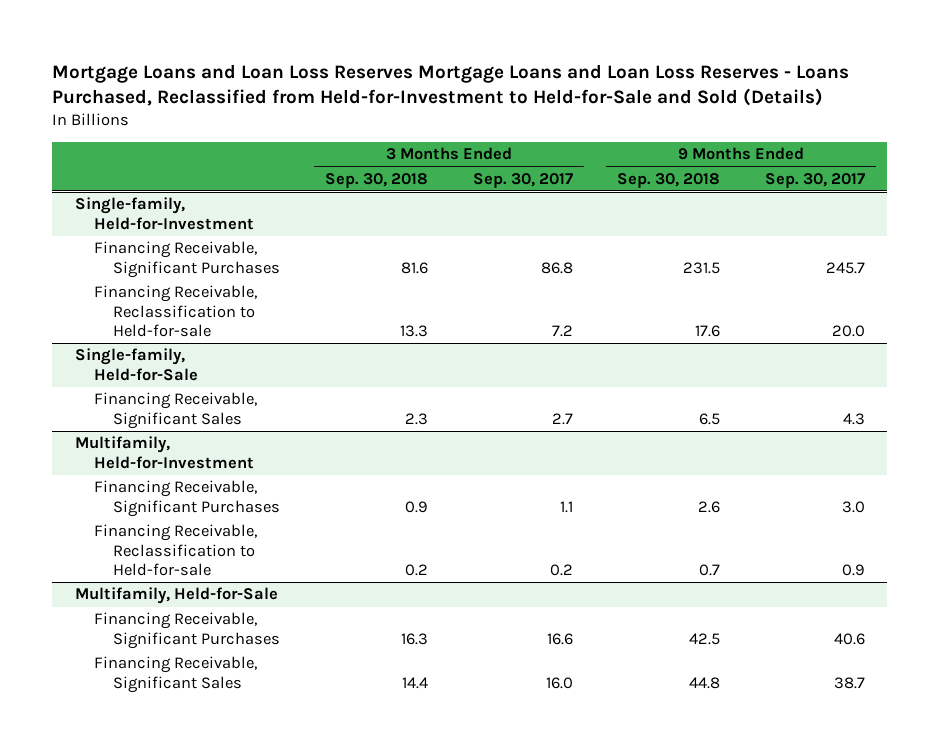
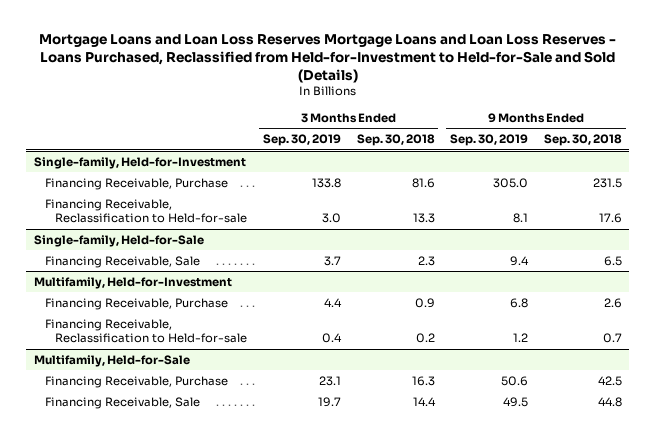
- | 3 Months Ended Sep. 30, 2018 | 3 Months Ended Sep. 30, 2017 | 9 Months Ended Sep. 30, 2018 | 9 Months Ended Sep. 30, 2017
+ | 3 Months Ended Sep. 30, 2019 | 3 Months Ended Sep. 30, 2018 | 9 Months Ended Sep. 30, 2019 | 9 Months Ended Sep. 30, 2018
@ Single-family, Held-for-Investment
- Financing Receivable, Significant Purchases | 81.6 | 86.8 | 231.5 | 245.7
+ Financing Receivable, Purchase | 133.8 | 81.6 | 305.0 | 231.5
@ Single-family, Held-for-Sale
- Financing Receivable, Significant Sales | 2.3 | 2.7 | 6.5 | 4.3
+ Financing Receivable, Sale | 3.7 | 2.3 | 9.4 | 6.5
@ Multifamily, Held-for-Investment
- Financing Receivable, Significant Purchases | 0.9 | 1.1 | 2.6 | 3.0
+ Financing Receivable, Purchase | 4.4 | 0.9 | 6.8 | 2.6
@ Multifamily, Held-for-Sale
- Financing Receivable, Significant Purchases | 16.3 | 16.6 | 42.5 | 40.6
- Financing Receivable, Significant Sales | 14.4 | 16.0 | 44.8 | 38.7
+ Financing Receivable, Purchase | 23.1 | 16.3 | 50.6 | 42.5
+ Financing Receivable, Sale | 19.7 | 14.4 | 49.5 | 44.8

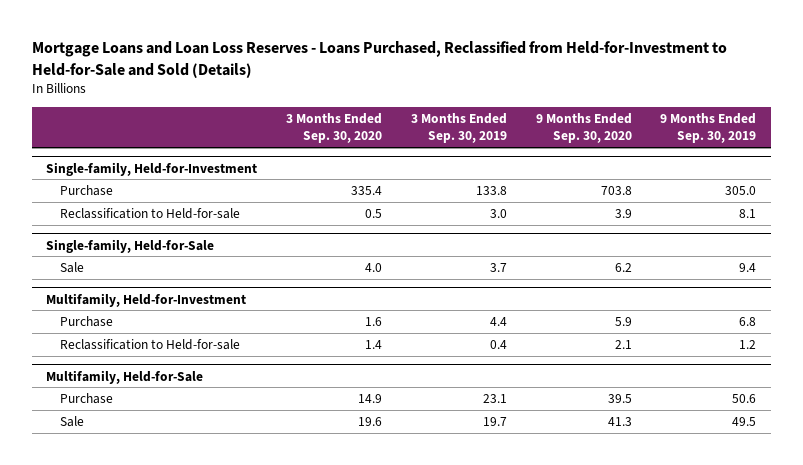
- Mortgage Loans and Loan Loss Reserves Mortgage Loans and Loan Loss Reserves - Loans Purchased, Reclassified from Held-for-Investment to Held-for-Sale and Sold (Details)
+ Mortgage Loans and Loan Loss Reserves - Loans Purchased, Reclassified from Held-for-Investment to Held-for-Sale and Sold (Details)
- | 3 Months Ended Sep. 30, 2019 | 3 Months Ended Sep. 30, 2018 | 9 Months Ended Sep. 30, 2019 | 9 Months Ended Sep. 30, 2018
+ | 3 Months Ended Sep. 30, 2020 | 3 Months Ended Sep. 30, 2019 | 9 Months Ended Sep. 30, 2020 | 9 Months Ended Sep. 30, 2019
@ Single-family, Held-for-Investment
- Financing Receivable, Purchase | 133.8 | 81.6 | 305.0 | 231.5
- Financing Receivable, Reclassification to Held-for-sale | 3.0 | 13.3 | 8.1 | 17.6
+ Purchase | 335.4 | 133.8 | 703.8 | 305.0
+ Reclassification to Held-for-sale | 0.5 | 3.0 | 3.9 | 8.1
@ Single-family, Held-for-Sale
- Financing Receivable, Sale | 3.7 | 2.3 | 9.4 | 6.5
+ Sale | 4.0 | 3.7 | 6.2 | 9.4
@ Multifamily, Held-for-Investment
- Financing Receivable, Purchase | 4.4 | 0.9 | 6.8 | 2.6
- Financing Receivable, Reclassification to Held-for-sale | 0.4 | 0.2 | 1.2 | 0.7
+ Purchase | 1.6 | 4.4 | 5.9 | 6.8
+ Reclassification to Held-for-sale | 1.4 | 0.4 | 2.1 | 1.2
@ Multifamily, Held-for-Sale
- Financing Receivable, Purchase | 23.1 | 16.3 | 50.6 | 42.5
- Financing Receivable, Sale | 19.7 | 14.4 | 49.5 | 44.8
+ Purchase | 14.9 | 23.1 | 39.5 | 50.6
+ Sale | 19.6 | 19.7 | 41.3 | 49.5

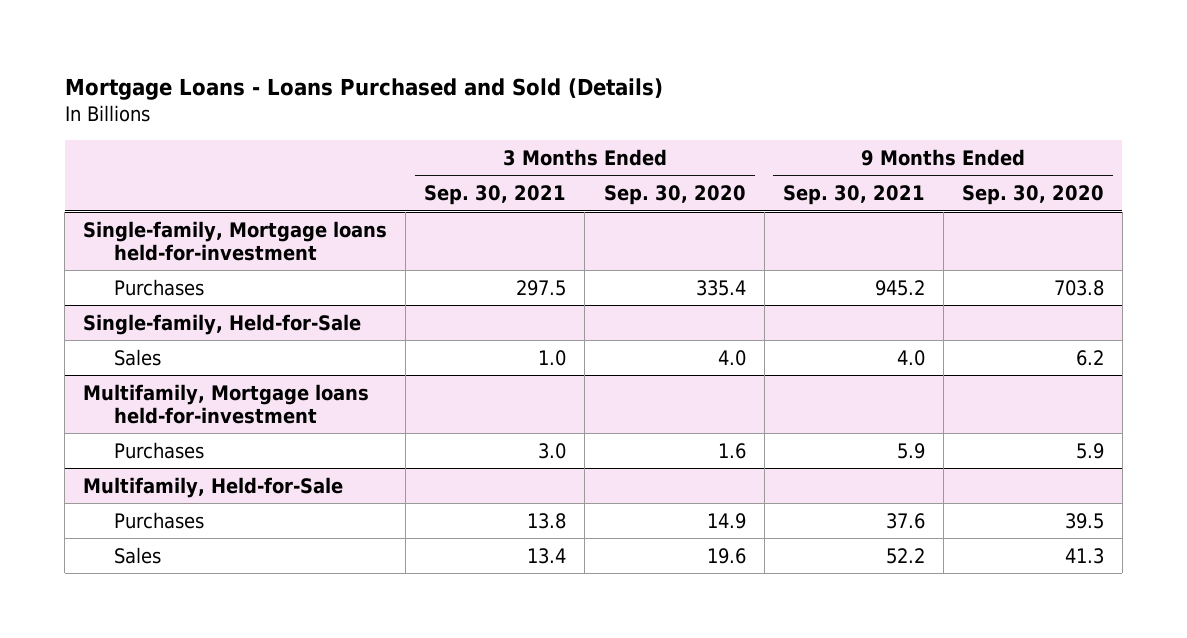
- Mortgage Loans and Loan Loss Reserves - Loans Purchased, Reclassified from Held-for-Investment to Held-for-Sale and Sold (Details)
+ Mortgage Loans - Loans Purchased and Sold (Details)
- | 3 Months Ended Sep. 30, 2020 | 3 Months Ended Sep. 30, 2019 | 9 Months Ended Sep. 30, 2020 | 9 Months Ended Sep. 30, 2019
+ | 3 Months Ended Sep. 30, 2021 | 3 Months Ended Sep. 30, 2020 | 9 Months Ended Sep. 30, 2021 | 9 Months Ended Sep. 30, 2020
- Single-family, Held-for-Investment
- Purchase | 335.4 | 133.8 | 703.8 | 305.0
- Reclassification to Held-for-sale | 0.5 | 3.0 | 3.9 | 8.1
+ Single-family, Mortgage loans held-for-investment
+ Purchases | 297.5 | 335.4 | 945.2 | 703.8
@ Single-family, Held-for-Sale
- Sale | 4.0 | 3.7 | 6.2 | 9.4
- Multifamily, Held-for-Investment
- Purchase | 1.6 | 4.4 | 5.9 | 6.8
- Reclassification to Held-for-sale | 1.4 | 0.4 | 2.1 | 1.2
@ Single-family, Held-for-Sale
+ Sales | 1.0 | 4.0 | 4.0 | 6.2
+ Multifamily, Mortgage loans held-for-investment
+ Purchases | 3.0 | 1.6 | 5.9 | 5.9
@ Multifamily, Held-for-Sale
- Purchase | 14.9 | 23.1 | 39.5 | 50.6
- Sale | 19.6 | 19.7 | 41.3 | 49.5
+ Purchases | 13.8 | 14.9 | 37.6 | 39.5
+ Sales | 13.4 | 19.6 | 52.2 | 41.3

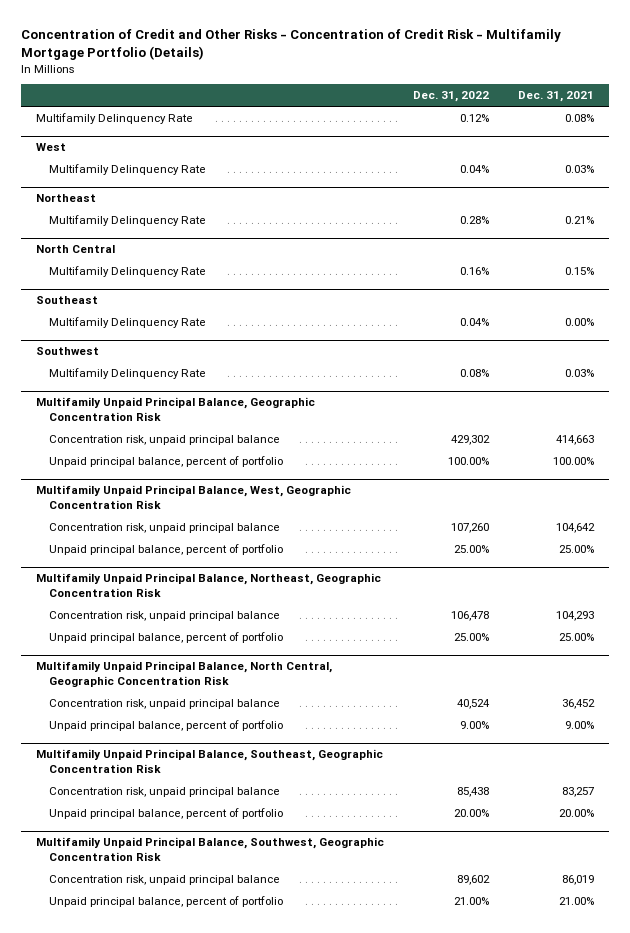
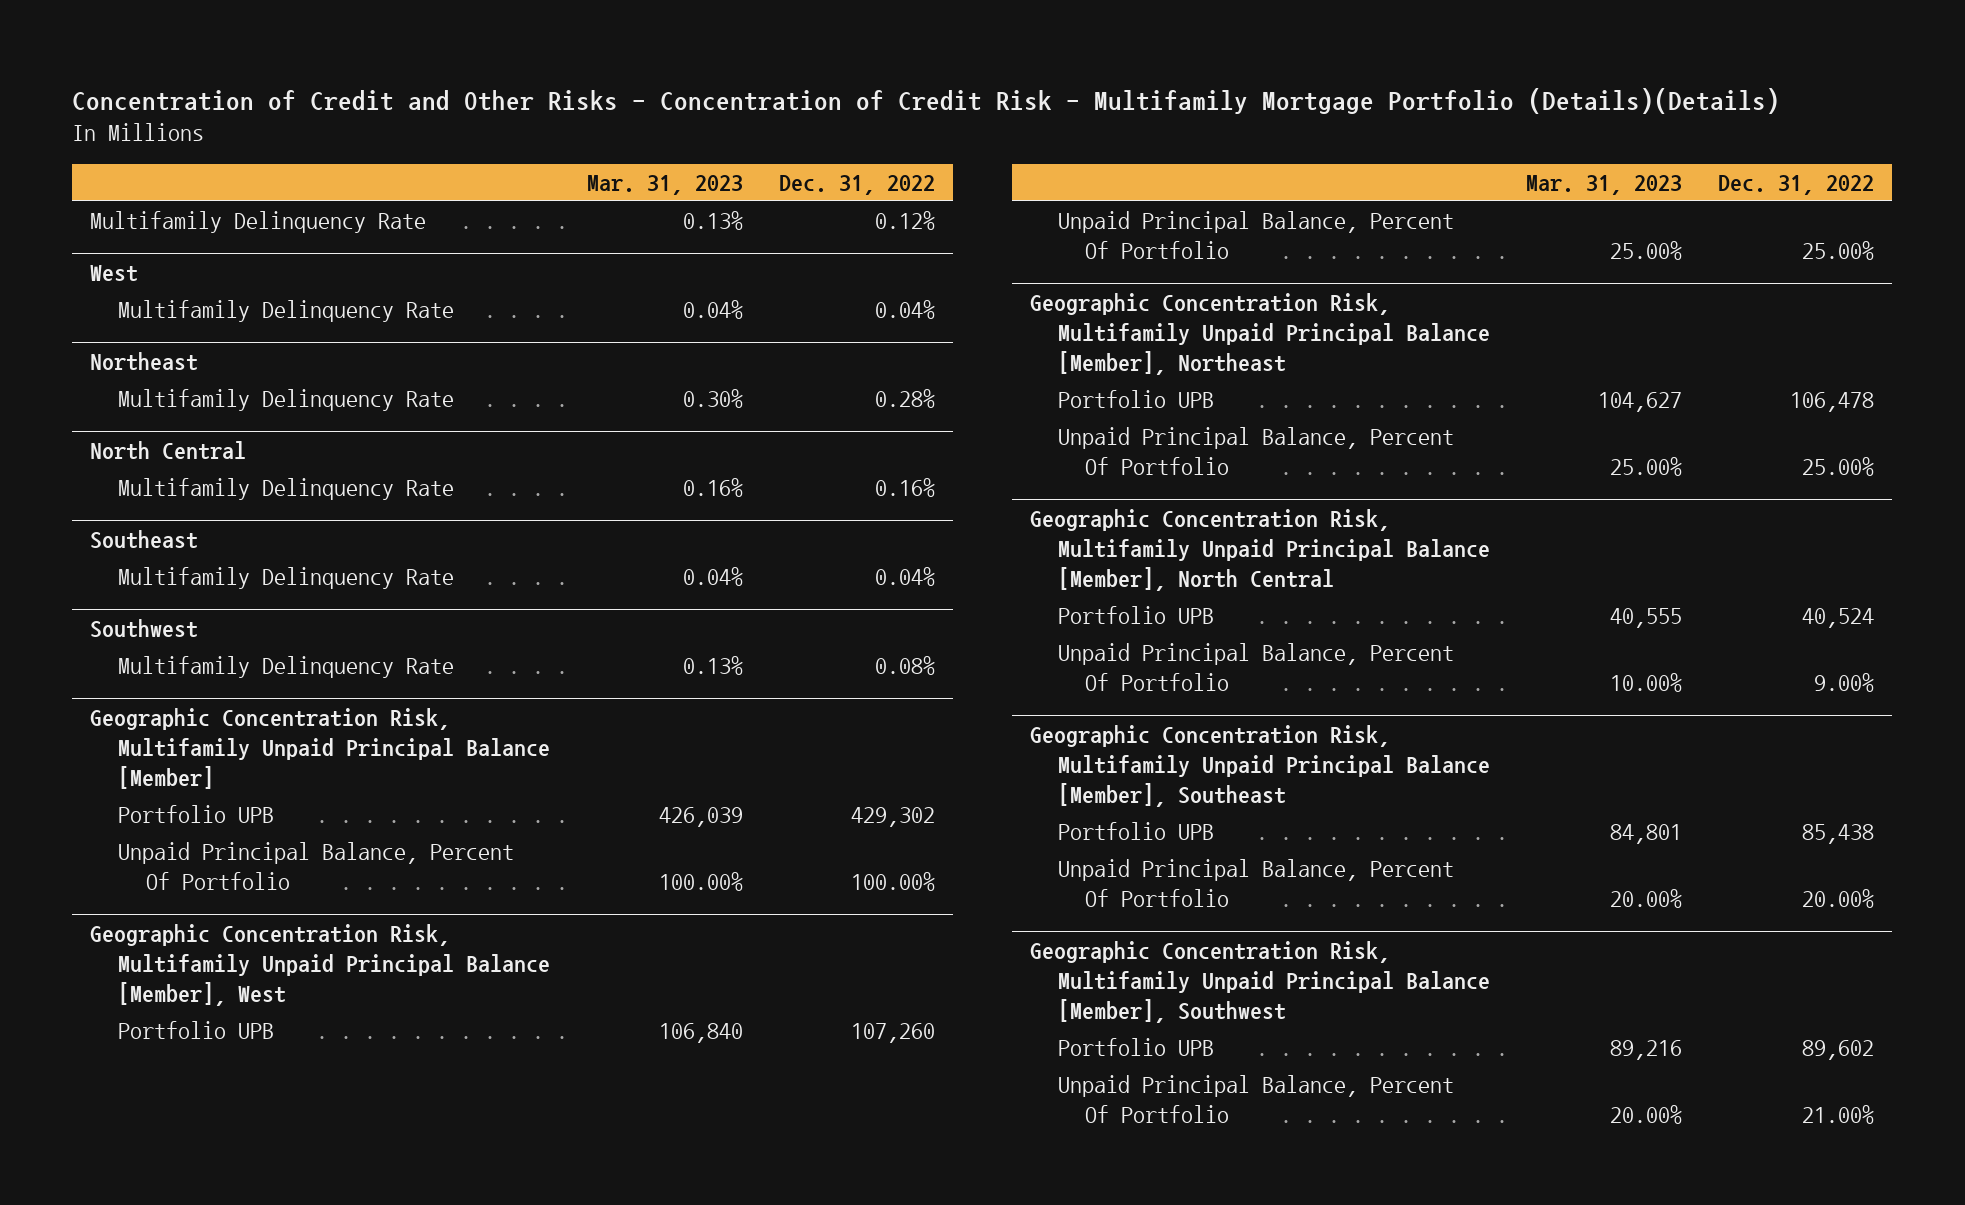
- Concentration of Credit and Other Risks - Concentration of Credit Risk - Multifamily Mortgage Portfolio (Details)
+ Concentration of Credit and Other Risks - Concentration of Credit Risk - Multifamily Mortgage Portfolio (Details)(Details)
- | Dec. 31, 2022 | Dec. 31, 2021
+ | Mar. 31, 2023 | Dec. 31, 2022
- Multifamily Unpaid Principal Balance, Geographic Concentration Risk
- Concentration risk, unpaid principal balance | 429,302 | 414,663
- Unpaid principal balance, percent of portfolio | 100.00% | 100.00%
- Multifamily Unpaid Principal Balance, West, Geographic Concentration Risk
- Concentration risk, unpaid principal balance | 107,260 | 104,642
- Unpaid principal balance, percent of portfolio | 25.00% | 25.00%
- Multifamily Unpaid Principal Balance, Northeast, Geographic Concentration Risk
- Concentration risk, unpaid principal balance | 106,478 | 104,293
- Unpaid principal balance, percent of portfolio | 25.00% | 25.00%
- Multifamily Unpaid Principal Balance, North Central, Geographic Concentration Risk
- Concentration risk, unpaid principal balance | 40,524 | 36,452
- Unpaid principal balance, percent of portfolio | 9.00% | 9.00%
- Multifamily Unpaid Principal Balance, Southeast, Geographic Concentration Risk
- Concentration risk, unpaid principal balance | 85,438 | 83,257
- Unpaid principal balance, percent of portfolio | 20.00% | 20.00%
- Multifamily Unpaid Principal Balance, Southwest, Geographic Concentration Risk
- Concentration risk, unpaid principal balance | 89,602 | 86,019
- Unpaid principal balance, percent of portfolio | 21.00% | 21.00%
+ Geographic Concentration Risk, Multifamily Unpaid Principal Balance [Member]
+ Portfolio UPB | 426,039 | 429,302
+ Unpaid Principal Balance, Percent Of Portfolio | 100.00% | 100.00%
+ Geographic Concentration Risk, Multifamily Unpaid Principal Balance [Member], West
+ Portfolio UPB | 106,840 | 107,260
+ Unpaid Principal Balance, Percent Of Portfolio | 25.00% | 25.00%
+ Geographic Concentration Risk, Multifamily Unpaid Principal Balance [Member], Northeast
+ Portfolio UPB | 104,627 | 106,478
+ Unpaid Principal Balance, Percent Of Portfolio | 25.00% | 25.00%
+ Geographic Concentration Risk, Multifamily Unpaid Principal Balance [Member], North Central
+ Portfolio UPB | 40,555 | 40,524
+ Unpaid Principal Balance, Percent Of Portfolio | 10.00% | 9.00%
+ Geographic Concentration Risk, Multifamily Unpaid Principal Balance [Member], Southeast
+ Portfolio UPB | 84,801 | 85,438
+ Unpaid Principal Balance, Percent Of Portfolio | 20.00% | 20.00%
+ Geographic Concentration Risk, Multifamily Unpaid Principal Balance [Member], Southwest
+ Portfolio UPB | 89,216 | 89,602
+ Unpaid Principal Balance, Percent Of Portfolio | 20.00% | 21.00%

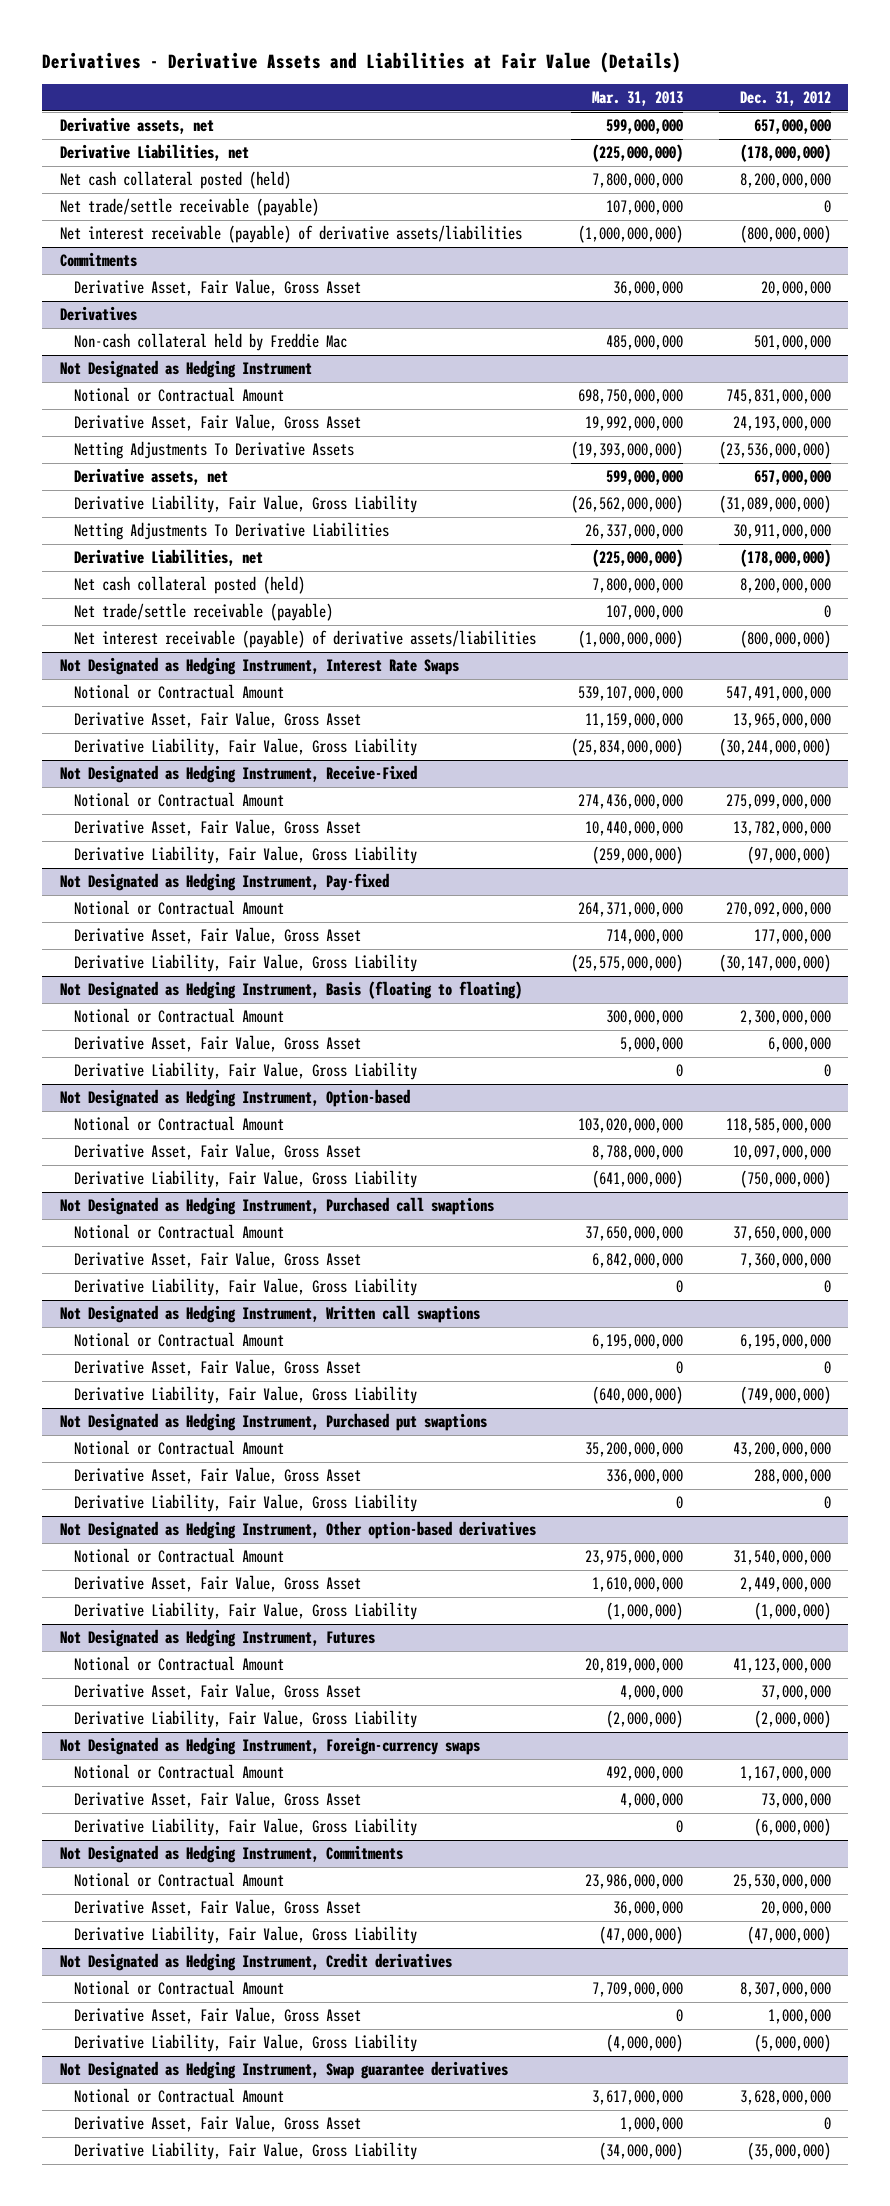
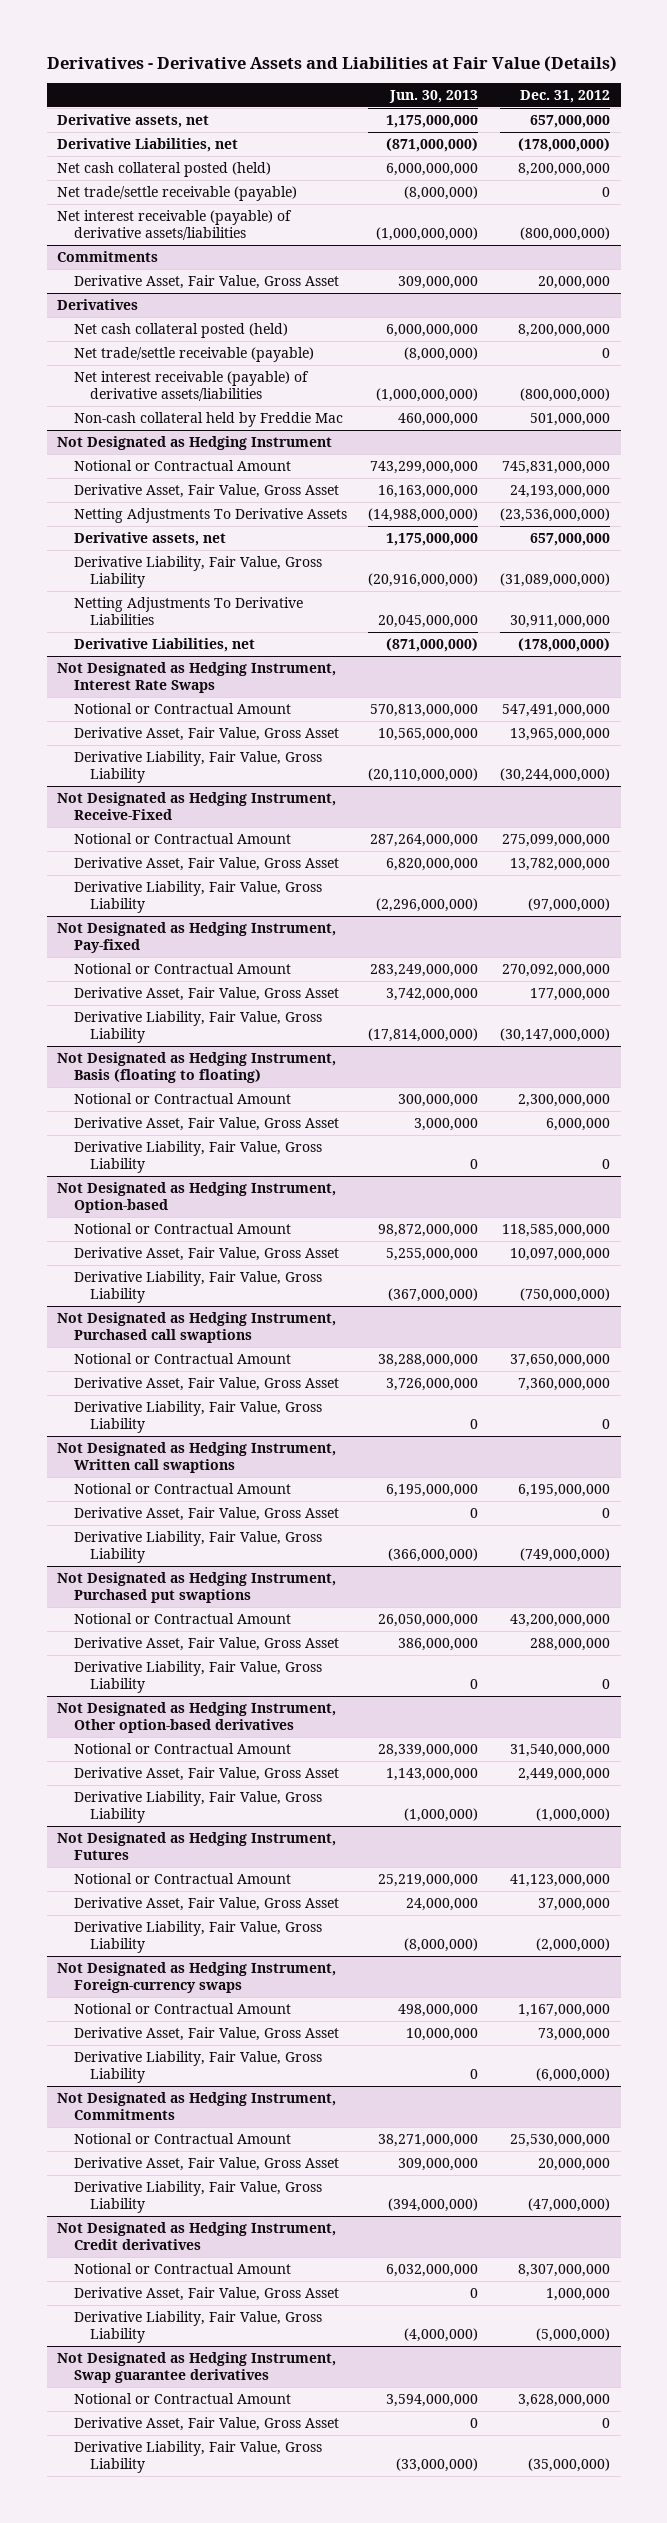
- | Mar. 31, 2013 | Dec. 31, 2012
+ | Jun. 30, 2013 | Dec. 31, 2012
@ Derivatives
+ Net cash collateral posted (held) | 6,000,000,000 | 8,200,000,000
+ Net trade/settle receivable (payable) | (8,000,000) | 0
+ Net interest receivable (payable) of derivative assets/liabilities | (1,000,000,000) | (800,000,000)
@ Not Designated as Hedging Instrument
- Net cash collateral posted (held) | 7,800,000,000 | 8,200,000,000
- Net trade/settle receivable (payable) | 107,000,000 | 0
- Net interest receivable (payable) of derivative assets/liabilities | (1,000,000,000) | (800,000,000)

